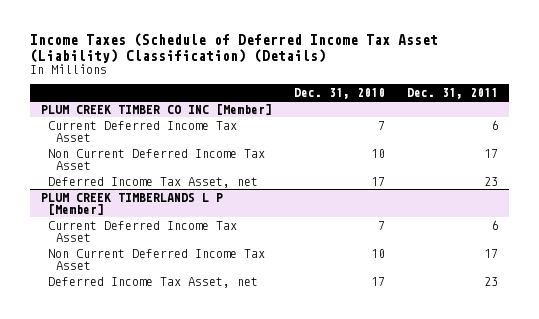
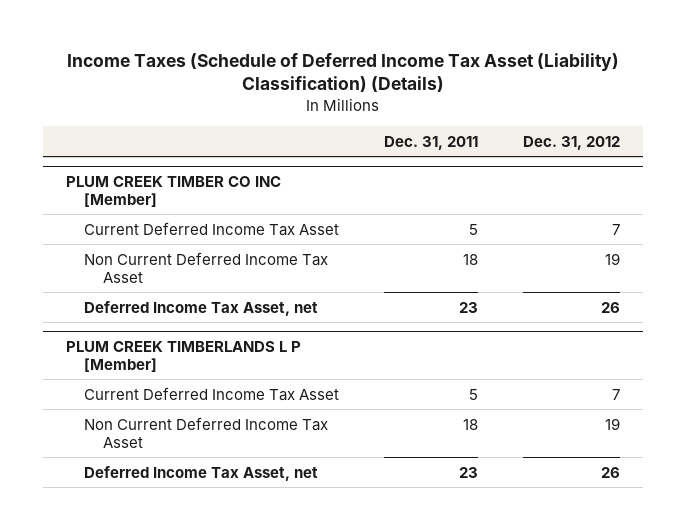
- | Dec. 31, 2010 | Dec. 31, 2011
+ | Dec. 31, 2011 | Dec. 31, 2012
@ PLUM CREEK TIMBER CO INC [Member]
- Current Deferred Income Tax Asset | 7 | 6
- Non Current Deferred Income Tax Asset | 10 | 17
+ Current Deferred Income Tax Asset | 5 | 7
+ Non Current Deferred Income Tax Asset | 18 | 19
@ PLUM CREEK TIMBERLANDS L P [Member]
- Current Deferred Income Tax Asset | 7 | 6
- Non Current Deferred Income Tax Asset | 10 | 17
+ Current Deferred Income Tax Asset | 5 | 7
+ Non Current Deferred Income Tax Asset | 18 | 19

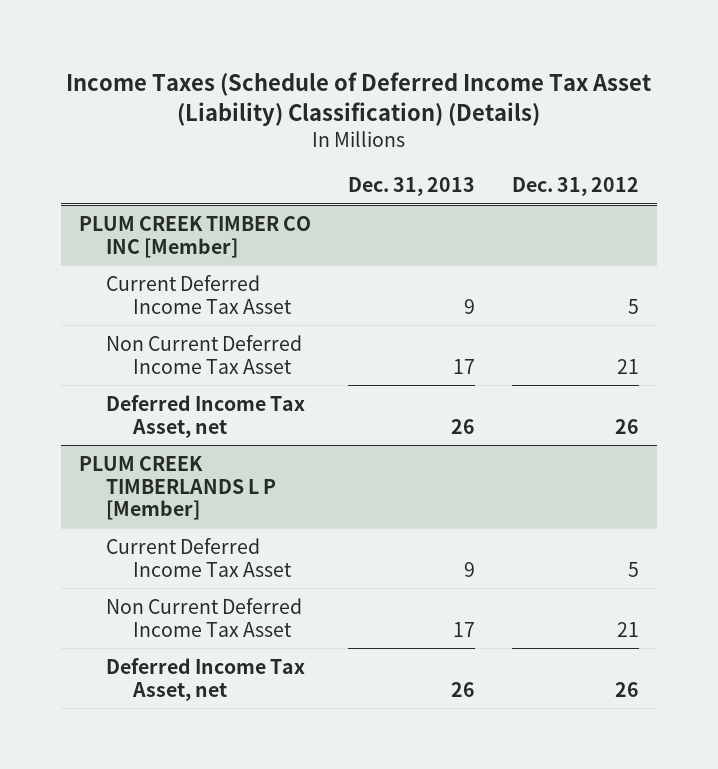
- | Dec. 31, 2011 | Dec. 31, 2012
+ | Dec. 31, 2013 | Dec. 31, 2012
@ PLUM CREEK TIMBER CO INC [Member]
- Current Deferred Income Tax Asset | 5 | 7
- Non Current Deferred Income Tax Asset | 18 | 19
+ Current Deferred Income Tax Asset | 9 | 5
+ Non Current Deferred Income Tax Asset | 17 | 21
@ PLUM CREEK TIMBERLANDS L P [Member]
- Current Deferred Income Tax Asset | 5 | 7
- Non Current Deferred Income Tax Asset | 18 | 19
+ Current Deferred Income Tax Asset | 9 | 5
+ Non Current Deferred Income Tax Asset | 17 | 21

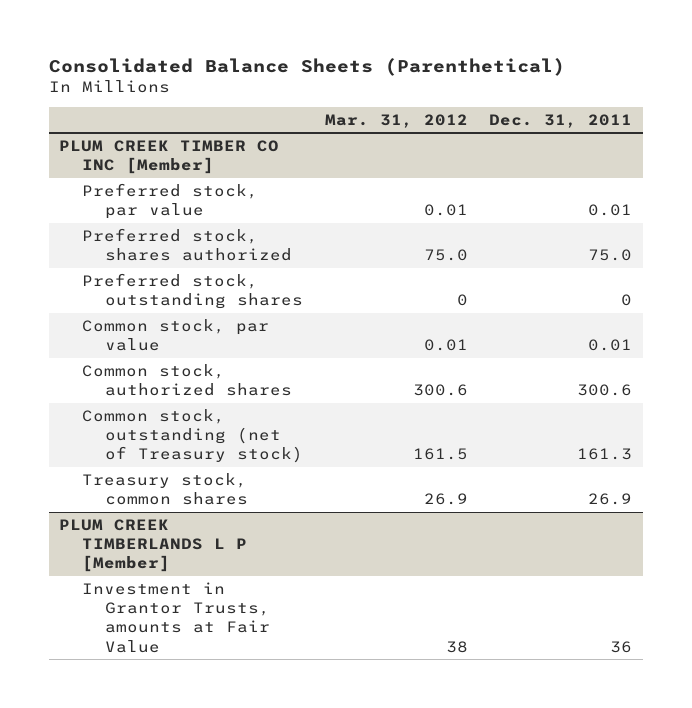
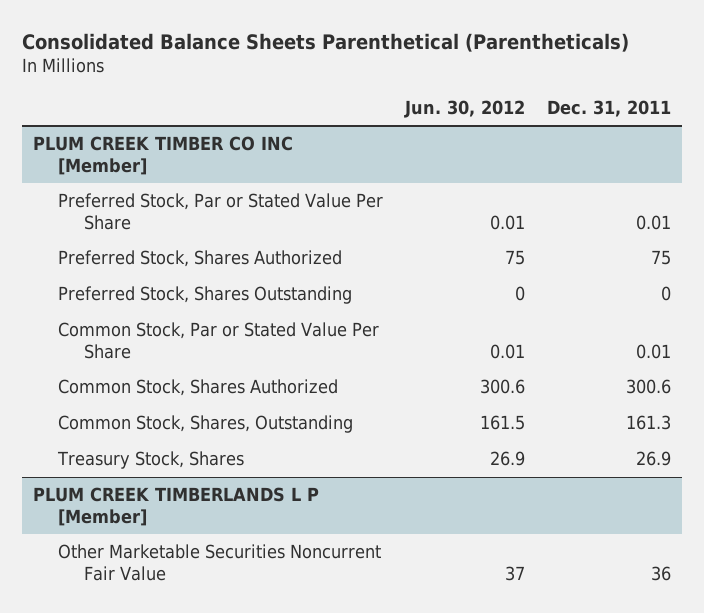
- Consolidated Balance Sheets (Parenthetical)
+ Consolidated Balance Sheets Parenthetical (Parentheticals)
- | Mar. 31, 2012 | Dec. 31, 2011
+ | Jun. 30, 2012 | Dec. 31, 2011
@ PLUM CREEK TIMBER CO INC [Member]
- Preferred stock, par value | 0.01 | 0.01
- Preferred stock, shares authorized | 75.0 | 75.0
- Preferred stock, outstanding shares | 0 | 0
- Common stock, par value | 0.01 | 0.01
- Common stock, authorized shares | 300.6 | 300.6
- Common stock, outstanding (net of Treasury stock) | 161.5 | 161.3
- Treasury stock, common shares | 26.9 | 26.9
+ Preferred Stock, Par or Stated Value Per Share | 0.01 | 0.01
+ Preferred Stock, Shares Authorized | 75 | 75
+ Preferred Stock, Shares Outstanding | 0 | 0
+ Common Stock, Par or Stated Value Per Share | 0.01 | 0.01
+ Common Stock, Shares Authorized | 300.6 | 300.6
+ Common Stock, Shares, Outstanding | 161.5 | 161.3
+ Treasury Stock, Shares | 26.9 | 26.9
@ PLUM CREEK TIMBERLANDS L P [Member]
- Investment in Grantor Trusts, amounts at Fair Value | 38 | 36
+ Other Marketable Securities Noncurrent Fair Value | 37 | 36

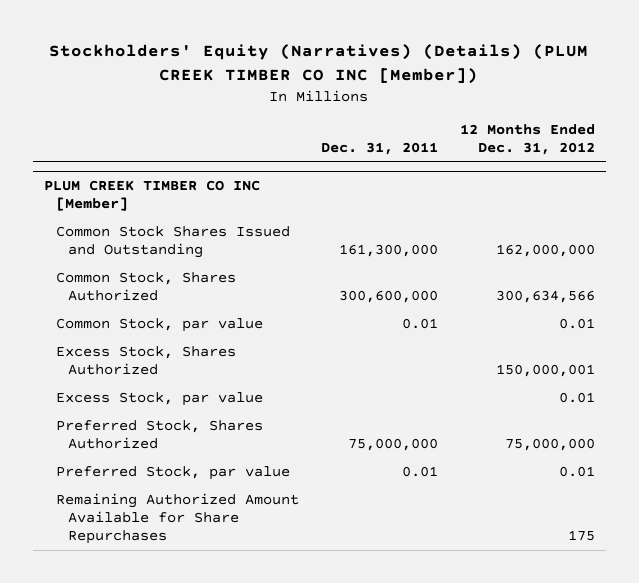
- Consolidated Balance Sheets Parenthetical (Parentheticals)
+ Stockholders' Equity (Narratives) (Details) (PLUM CREEK TIMBER CO INC [Member])
- | Jun. 30, 2012 | Dec. 31, 2011
+ | Dec. 31, 2011 | 12 Months Ended Dec. 31, 2012
@ PLUM CREEK TIMBER CO INC [Member]
- Preferred Stock, Par or Stated Value Per Share | 0.01 | 0.01
- Preferred Stock, Shares Authorized | 75 | 75
- Preferred Stock, Shares Outstanding | 0 | 0
- Common Stock, Par or Stated Value Per Share | 0.01 | 0.01
- Common Stock, Shares Authorized | 300.6 | 300.6
- Common Stock, Shares, Outstanding | 161.5 | 161.3
- Treasury Stock, Shares | 26.9 | 26.9
- PLUM CREEK TIMBERLANDS L P [Member]
- Other Marketable Securities Noncurrent Fair Value | 37 | 36
@ PLUM CREEK TIMBER CO INC [Member]
+ Common Stock Shares Issued and Outstanding | 161,300,000 | 162,000,000
+ Common Stock, Shares Authorized | 300,600,000 | 300,634,566
+ Common Stock, par value | 0.01 | 0.01
+ Excess Stock, Shares Authorized | | 150,000,001
+ Excess Stock, par value | | 0.01
+ Preferred Stock, Shares Authorized | 75,000,000 | 75,000,000
+ Preferred Stock, par value | 0.01 | 0.01
+ Remaining Authorized Amount Available for Share Repurchases | | 175

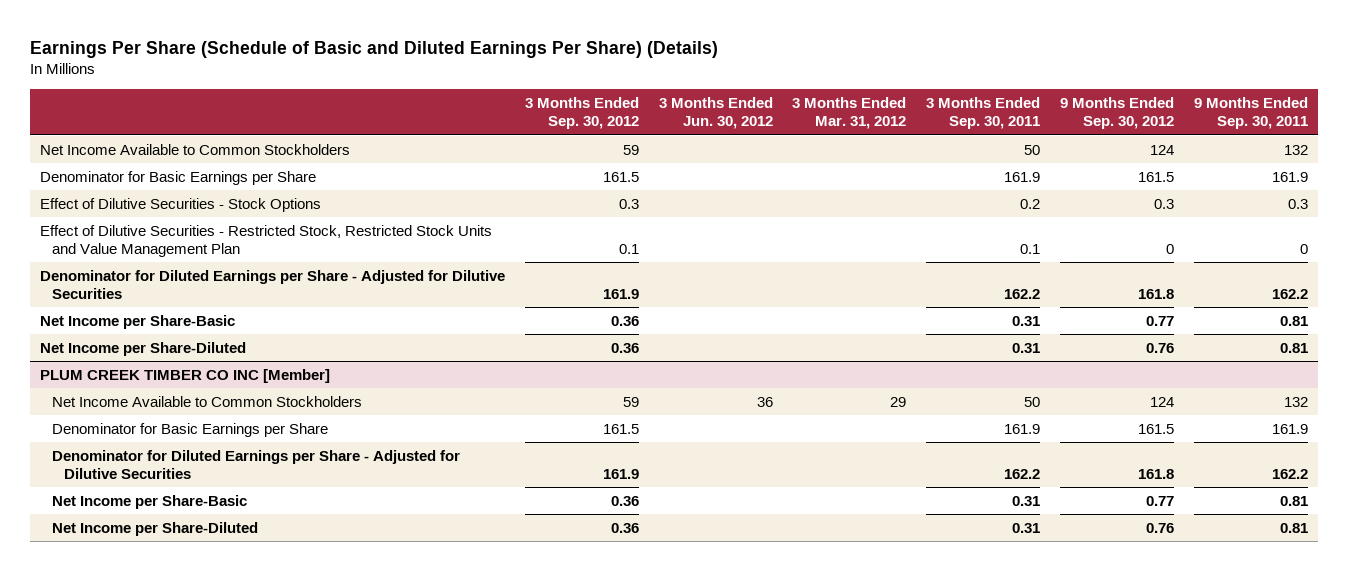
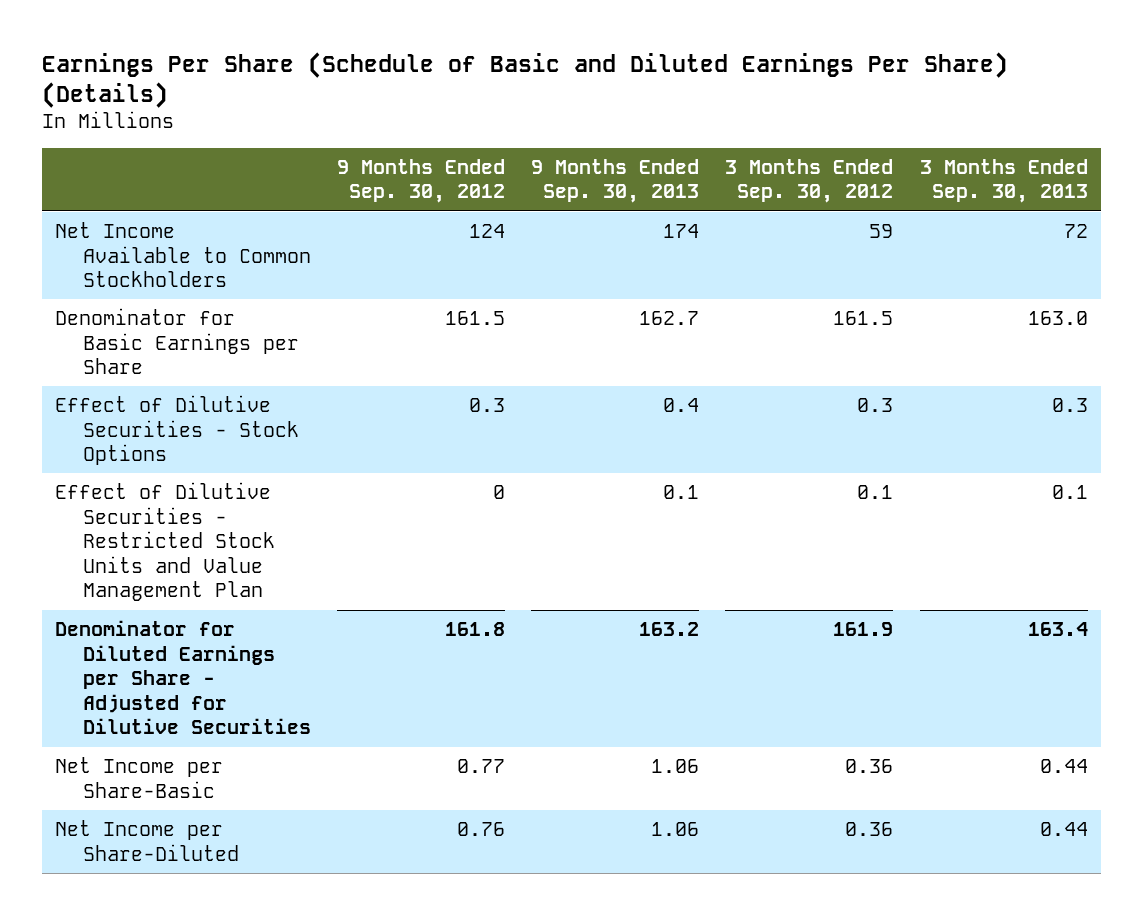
- | 3 Months Ended Sep. 30, 2012 | 3 Months Ended Jun. 30, 2012 | 3 Months Ended Mar. 31, 2012 | 3 Months Ended Sep. 30, 2011 | 9 Months Ended Sep. 30, 2012 | 9 Months Ended Sep. 30, 2011
+ | 9 Months Ended Sep. 30, 2012 | 9 Months Ended Sep. 30, 2013 | 3 Months Ended Sep. 30, 2012 | 3 Months Ended Sep. 30, 2013
- Effect of Dilutive Securities - Restricted Stock, Restricted Stock Units and Value Management Plan | 0.1 | | | 0.1 | 0 | 0
- Denominator for Diluted Earnings per Share - Adjusted for Dilutive Securities | 161.9 | | | 162.2 | 161.8 | 162.2
- Net Income per Share-Basic | 0.36 | | | 0.31 | 0.77 | 0.81
- Net Income per Share-Diluted | 0.36 | | | 0.31 | 0.76 | 0.81
- PLUM CREEK TIMBER CO INC [Member]
- Net Income Available to Common Stockholders | 59 | 36 | 29 | 50 | 124 | 132
- Denominator for Basic Earnings per Share | 161.5 | | | 161.9 | 161.5 | 161.9
+ Effect of Dilutive Securities - Restricted Stock Units and Value Management Plan | 0 | 0.1 | 0.1 | 0.1

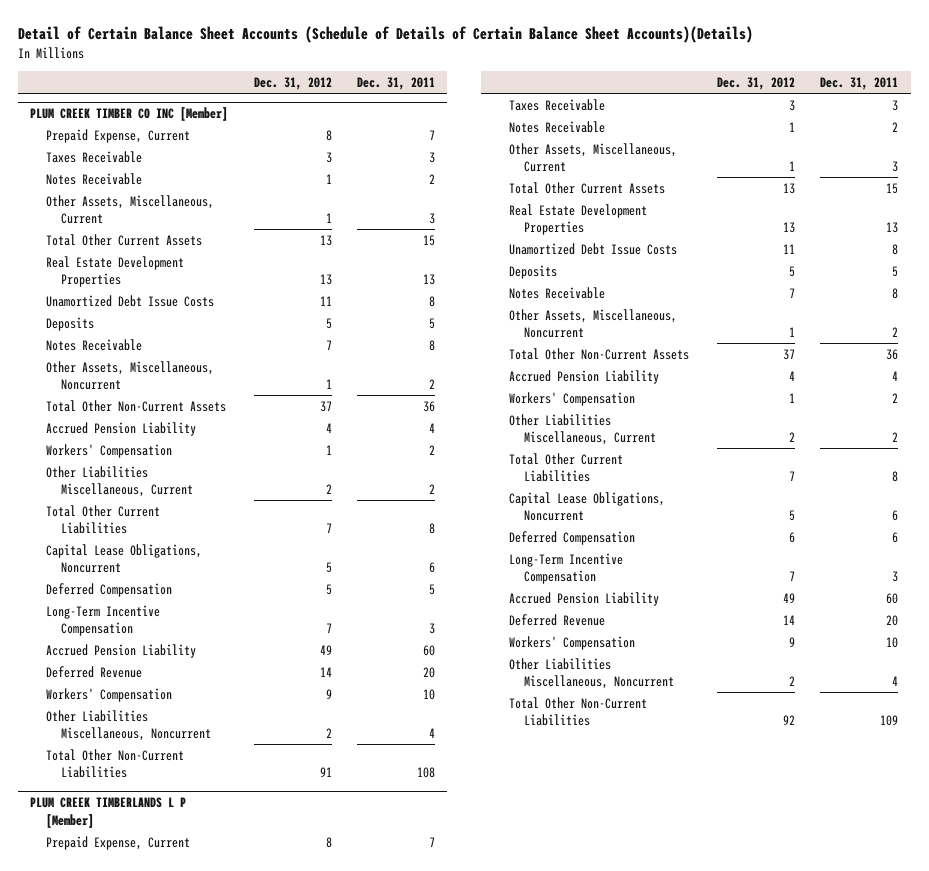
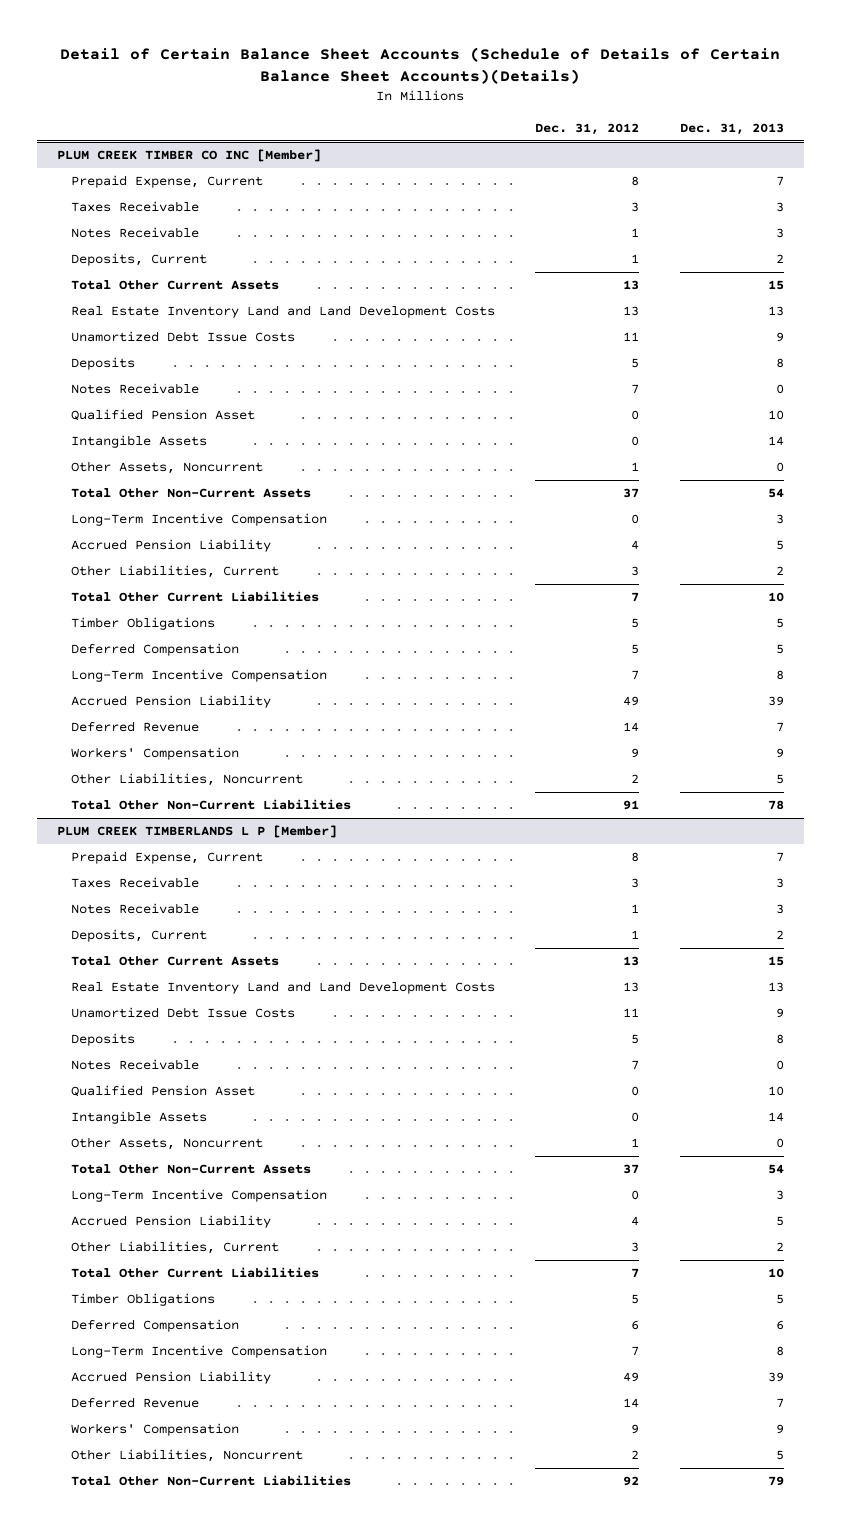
- | Dec. 31, 2012 | Dec. 31, 2011
+ | Dec. 31, 2012 | Dec. 31, 2013
@ PLUM CREEK TIMBER CO INC [Member]
- Other Assets, Miscellaneous, Current | 1 | 3
+ Deposits, Current | 1 | 2
- Real Estate Development Properties | 13 | 13
+ Real Estate Inventory Land and Land Development Costs | 13 | 13
- Other Assets, Miscellaneous, Noncurrent | 1 | 2
+ Qualified Pension Asset | 0 | 10
+ Intangible Assets | 0 | 14
+ Other Assets, Noncurrent | 1 | 0
+ Long-Term Incentive Compensation | 0 | 3
- Workers' Compensation | 1 | 2
- Other Liabilities Miscellaneous, Current | 2 | 2
+ Other Liabilities, Current | 3 | 2
- Capital Lease Obligations, Noncurrent | 5 | 6
+ Timber Obligations | 5 | 5
- Other Liabilities Miscellaneous, Noncurrent | 2 | 4
+ Other Liabilities, Noncurrent | 2 | 5
@ PLUM CREEK TIMBERLANDS L P [Member]
- Other Assets, Miscellaneous, Current | 1 | 3
+ Deposits, Current | 1 | 2
- Real Estate Development Properties | 13 | 13
+ Real Estate Inventory Land and Land Development Costs | 13 | 13
- Other Assets, Miscellaneous, Noncurrent | 1 | 2
+ Qualified Pension Asset | 0 | 10
+ Intangible Assets | 0 | 14
+ Other Assets, Noncurrent | 1 | 0
+ Long-Term Incentive Compensation | 0 | 3
- Workers' Compensation | 1 | 2
- Other Liabilities Miscellaneous, Current | 2 | 2
+ Other Liabilities, Current | 3 | 2
- Capital Lease Obligations, Noncurrent | 5 | 6
+ Timber Obligations | 5 | 5
- Other Liabilities Miscellaneous, Noncurrent | 2 | 4
+ Other Liabilities, Noncurrent | 2 | 5

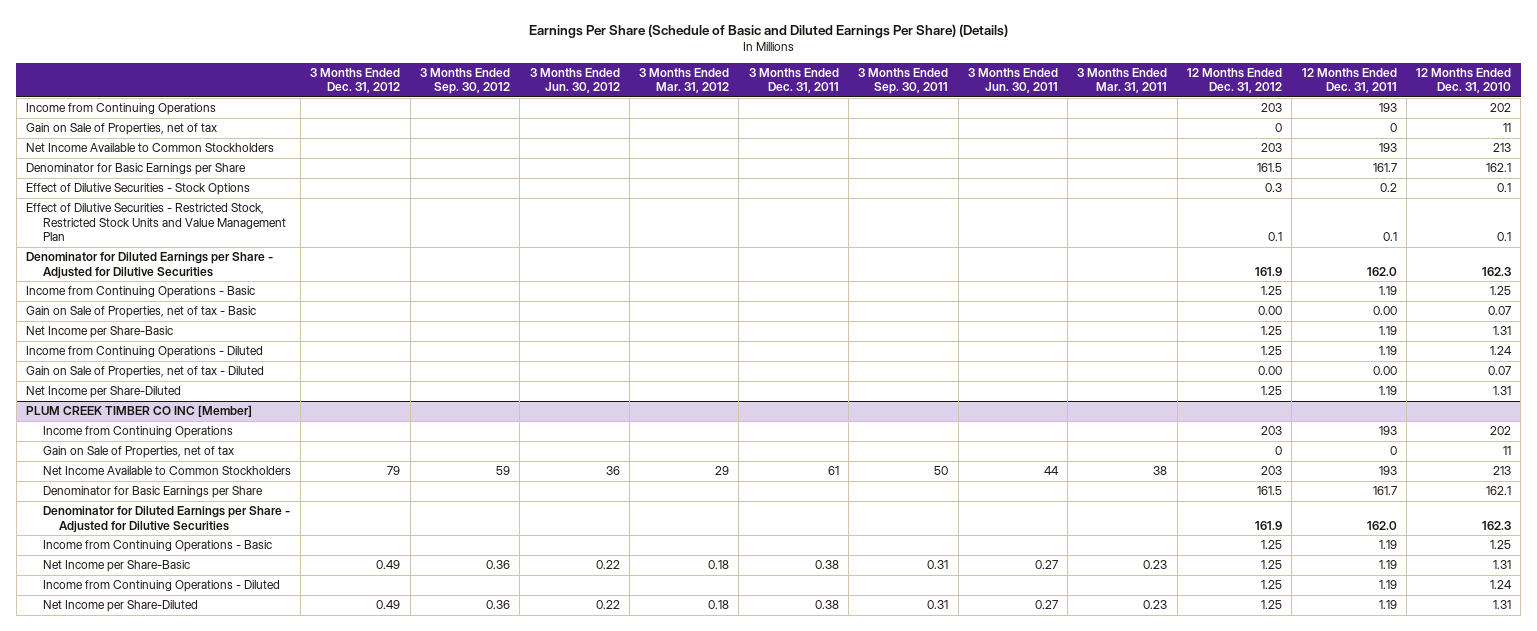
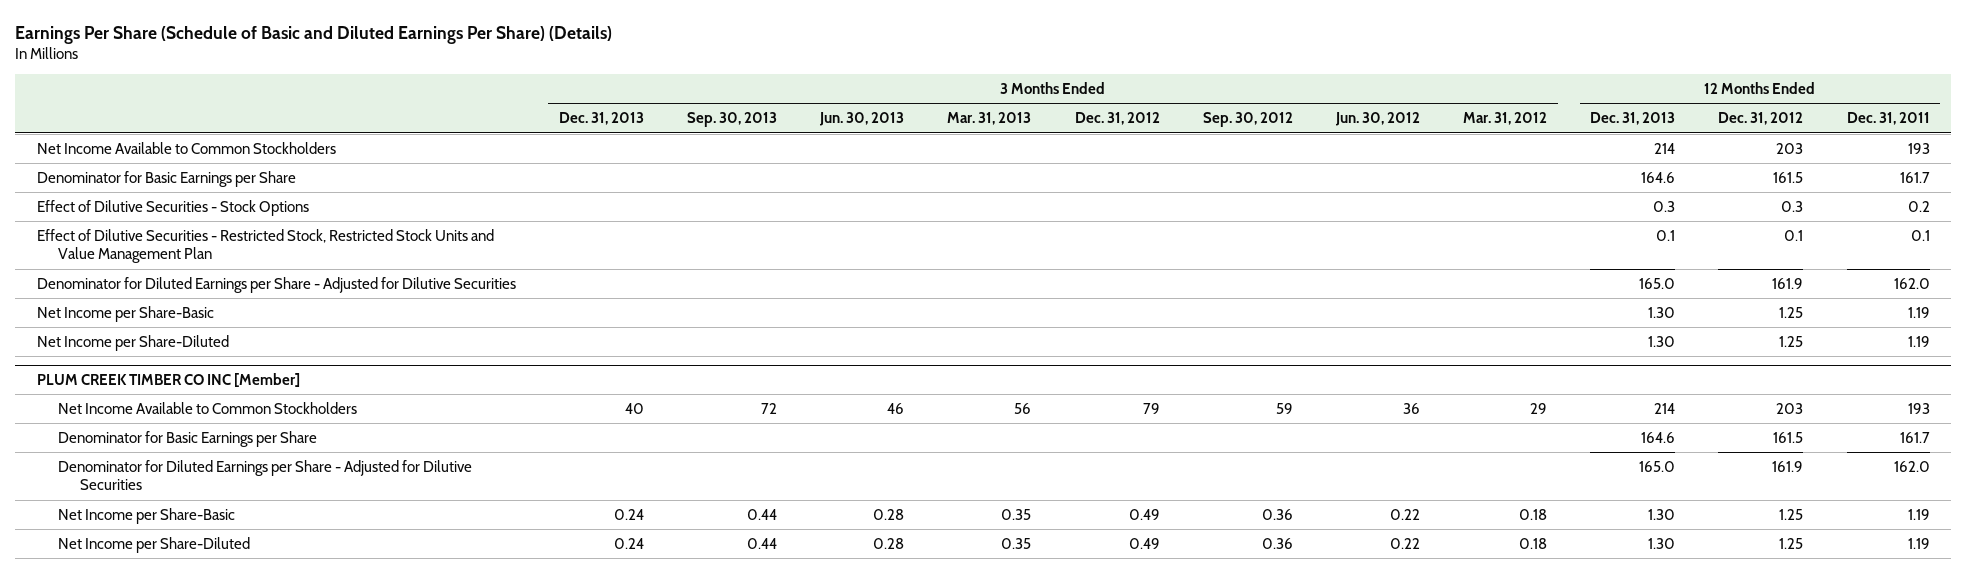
- | 3 Months Ended Dec. 31, 2012 | 3 Months Ended Sep. 30, 2012 | 3 Months Ended Jun. 30, 2012 | 3 Months Ended Mar. 31, 2012 | 3 Months Ended Dec. 31, 2011 | 3 Months Ended Sep. 30, 2011 | 3 Months Ended Jun. 30, 2011 | 3 Months Ended Mar. 31, 2011 | 12 Months Ended Dec. 31, 2012 | 12 Months Ended Dec. 31, 2011 | 12 Months Ended Dec. 31, 2010
+ | 3 Months Ended Dec. 31, 2013 | 3 Months Ended Sep. 30, 2013 | 3 Months Ended Jun. 30, 2013 | 3 Months Ended Mar. 31, 2013 | 3 Months Ended Dec. 31, 2012 | 3 Months Ended Sep. 30, 2012 | 3 Months Ended Jun. 30, 2012 | 3 Months Ended Mar. 31, 2012 | 12 Months Ended Dec. 31, 2013 | 12 Months Ended Dec. 31, 2012 | 12 Months Ended Dec. 31, 2011
- Income from Continuing Operations | | | | | | | | | 203 | 193 | 202
- Gain on Sale of Properties, net of tax | | | | | | | | | 0 | 0 | 11
- Income from Continuing Operations - Basic | | | | | | | | | 1.25 | 1.19 | 1.25
- Gain on Sale of Properties, net of tax - Basic | | | | | | | | | 0.00 | 0.00 | 0.07
- Income from Continuing Operations - Diluted | | | | | | | | | 1.25 | 1.19 | 1.24
- Gain on Sale of Properties, net of tax - Diluted | | | | | | | | | 0.00 | 0.00 | 0.07
@ PLUM CREEK TIMBER CO INC [Member]
- Income from Continuing Operations | | | | | | | | | 203 | 193 | 202
- Gain on Sale of Properties, net of tax | | | | | | | | | 0 | 0 | 11
- Income from Continuing Operations - Basic | | | | | | | | | 1.25 | 1.19 | 1.25
- Income from Continuing Operations - Diluted | | | | | | | | | 1.25 | 1.19 | 1.24

